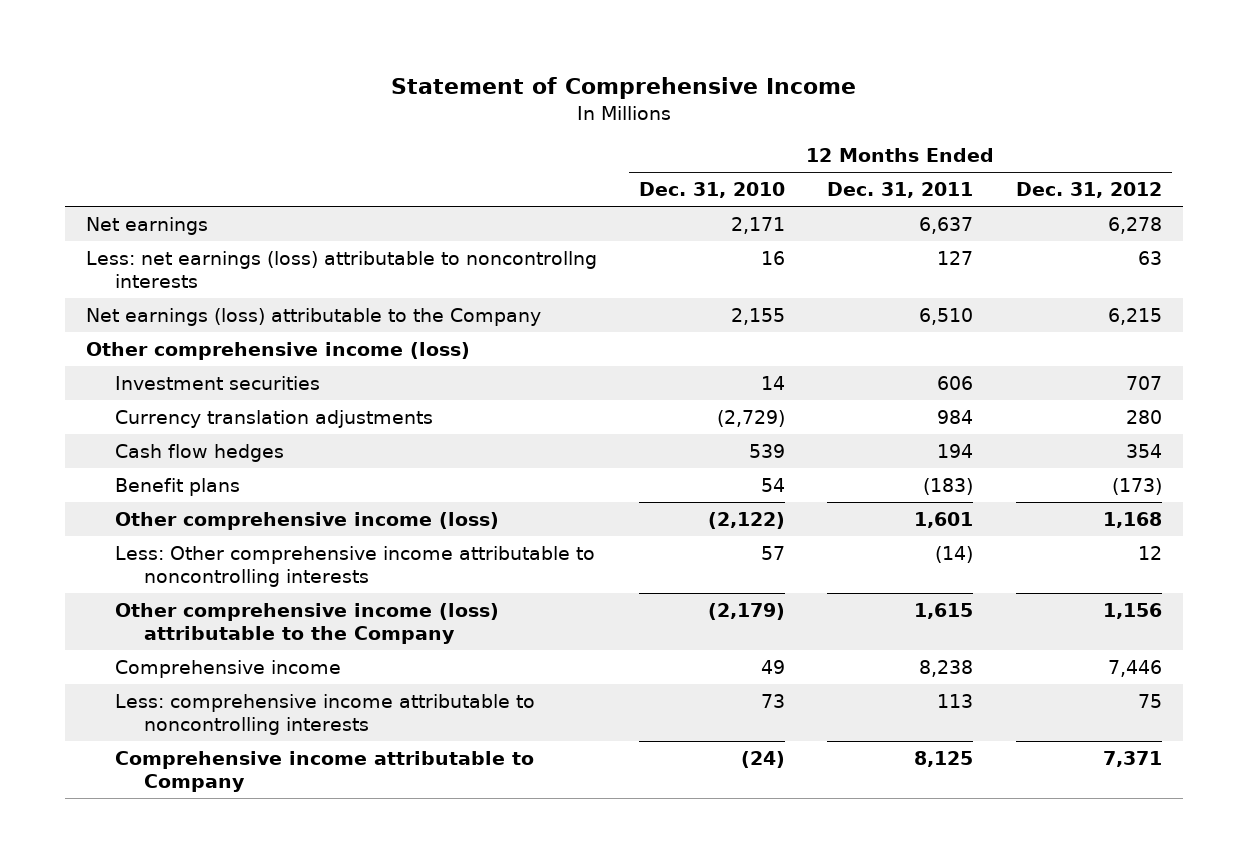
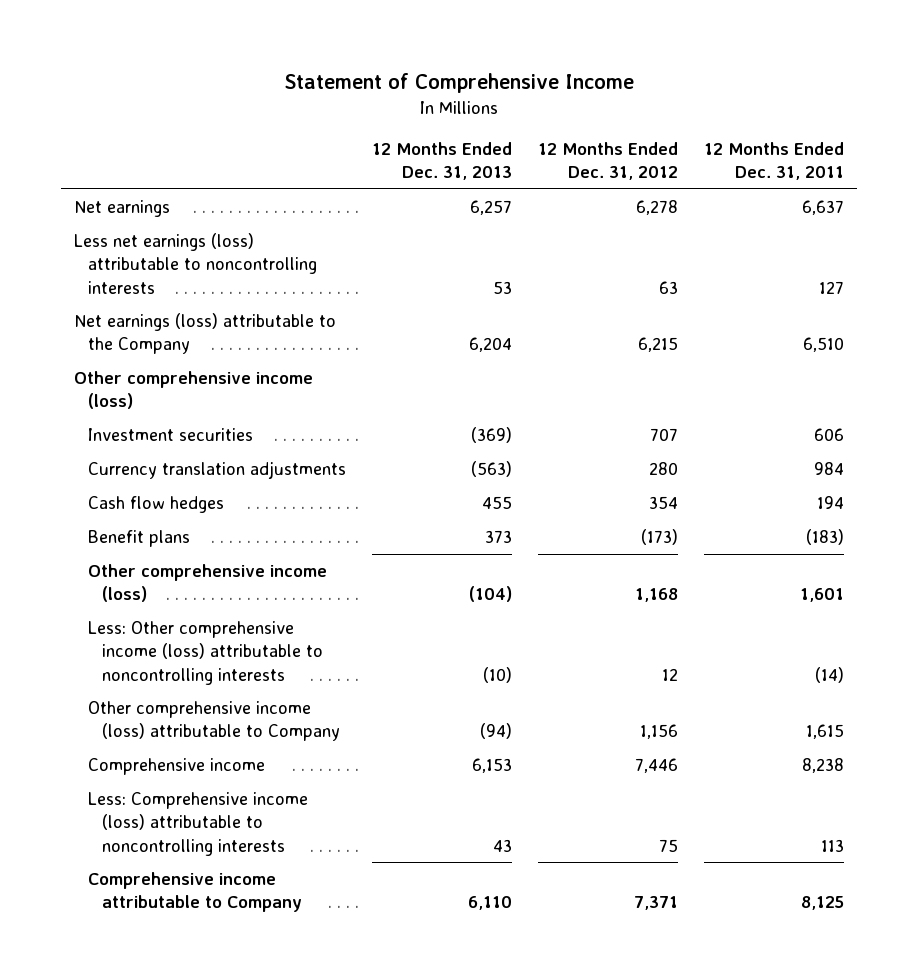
- | 12 Months Ended Dec. 31, 2010 | 12 Months Ended Dec. 31, 2011 | 12 Months Ended Dec. 31, 2012
+ | 12 Months Ended Dec. 31, 2013 | 12 Months Ended Dec. 31, 2012 | 12 Months Ended Dec. 31, 2011
- Less: net earnings (loss) attributable to noncontrollng interests | 16 | 127 | 63
+ Less net earnings (loss) attributable to noncontrolling interests | 53 | 63 | 127
- Less: Other comprehensive income attributable to noncontrolling interests | 57 | (14) | 12
- Other comprehensive income (loss) attributable to the Company | (2,179) | 1,615 | 1,156
+ Less: Other comprehensive income (loss) attributable to noncontrolling interests | (10) | 12 | (14)
+ Other comprehensive income (loss) attributable to Company | (94) | 1,156 | 1,615
- Less: comprehensive income attributable to noncontrolling interests | 73 | 113 | 75
+ Less: Comprehensive income (loss) attributable to noncontrolling interests | 43 | 75 | 113

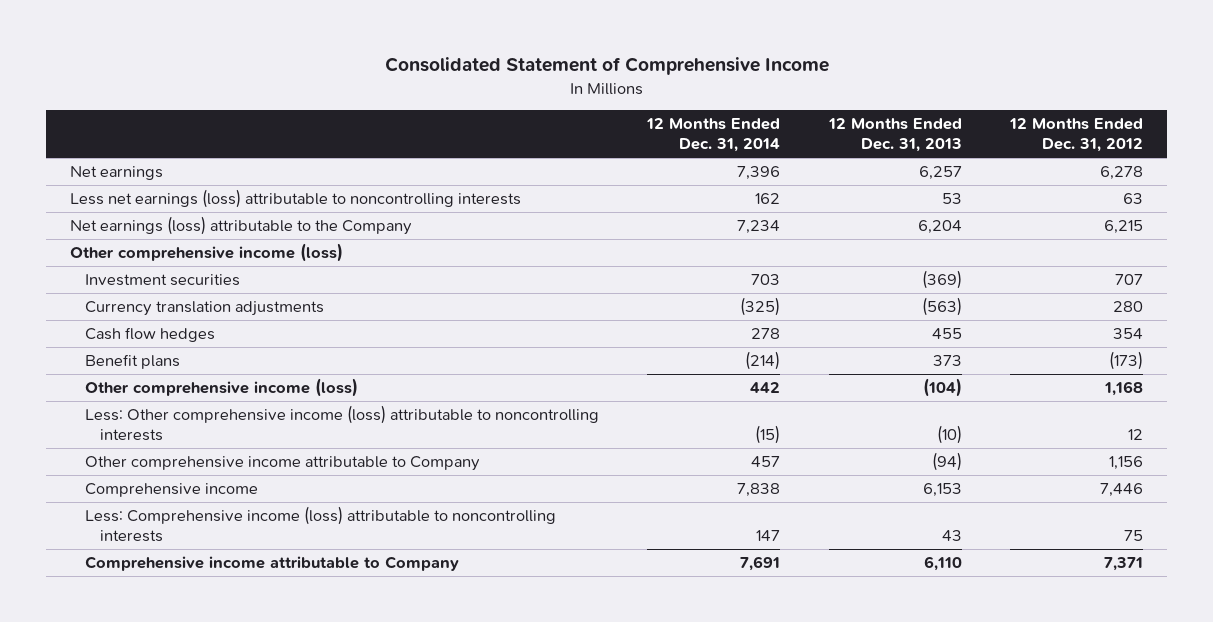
- Statement of Comprehensive Income
+ Consolidated Statement of Comprehensive Income
- | 12 Months Ended Dec. 31, 2013 | 12 Months Ended Dec. 31, 2012 | 12 Months Ended Dec. 31, 2011
+ | 12 Months Ended Dec. 31, 2014 | 12 Months Ended Dec. 31, 2013 | 12 Months Ended Dec. 31, 2012
- Other comprehensive income (loss) attributable to Company | (94) | 1,156 | 1,615
+ Other comprehensive income attributable to Company | 457 | (94) | 1,156

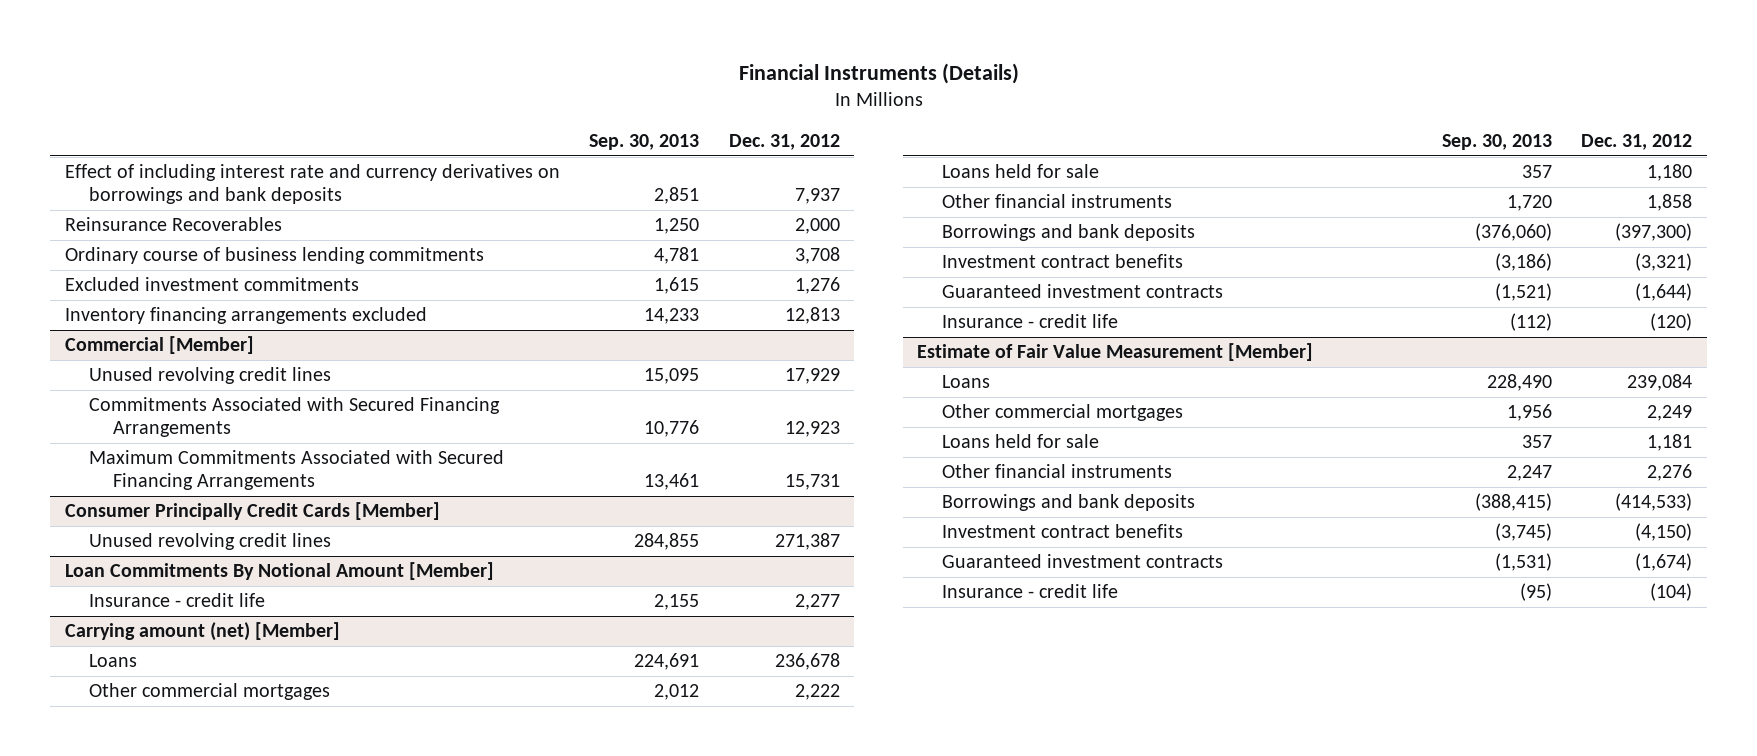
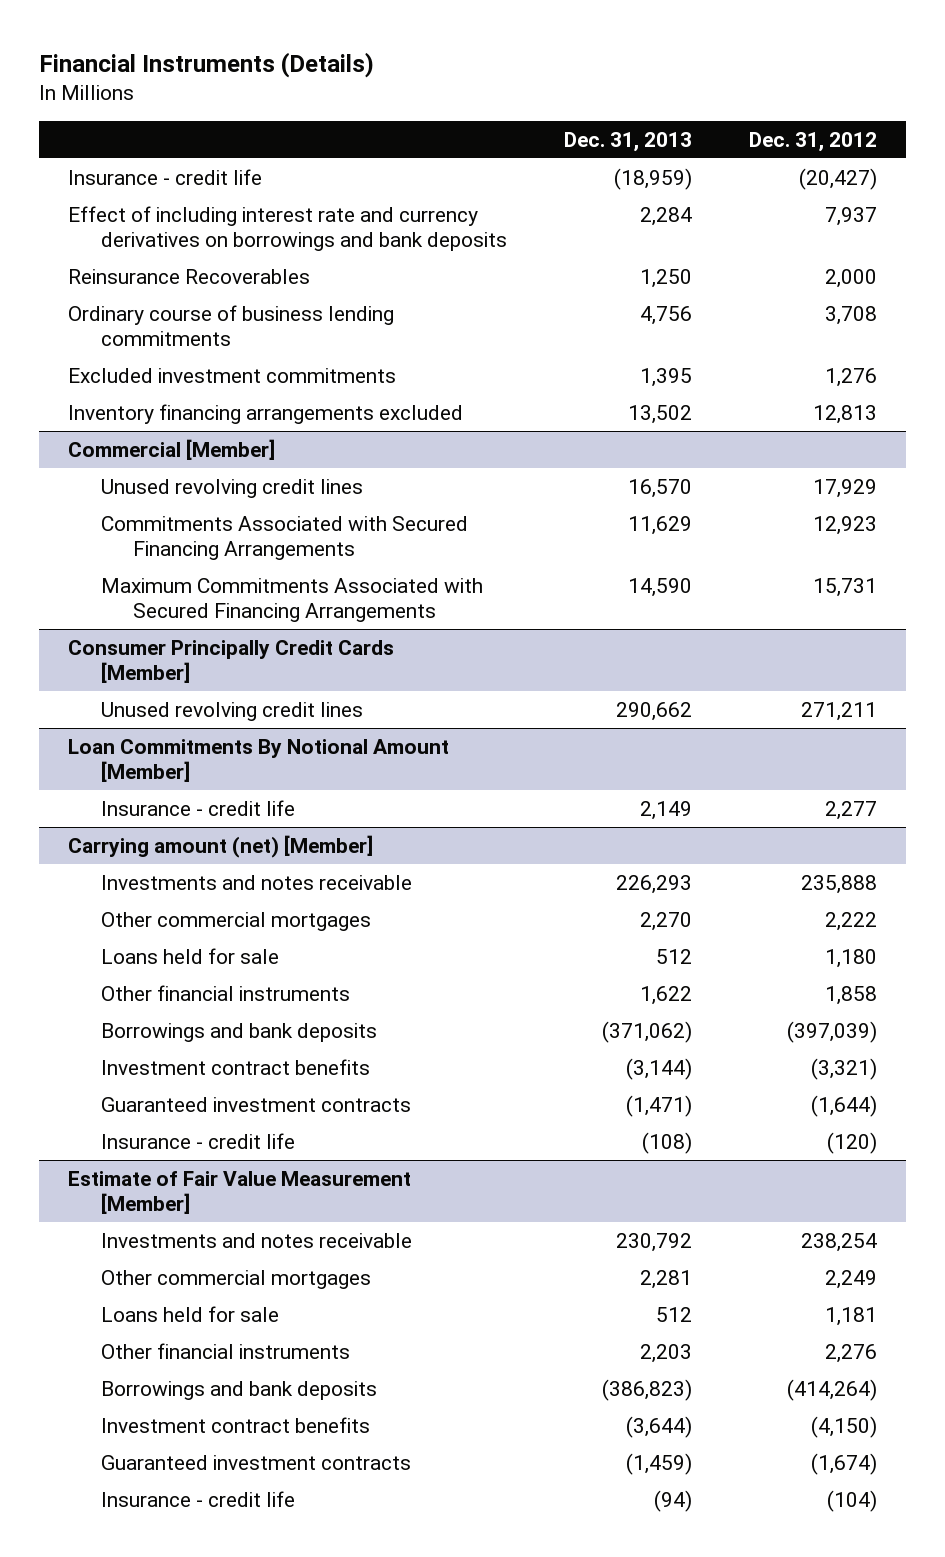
- | Sep. 30, 2013 | Dec. 31, 2012
+ | Dec. 31, 2013 | Dec. 31, 2012
+ Insurance - credit life | (18,959) | (20,427)
@ Consumer Principally Credit Cards [Member]
- Unused revolving credit lines | 284,855 | 271,387
+ Unused revolving credit lines | 290,662 | 271,211
@ Carrying amount (net) [Member]
- Loans | 224,691 | 236,678
+ Investments and notes receivable | 226,293 | 235,888
- Borrowings and bank deposits | (376,060) | (397,300)
+ Borrowings and bank deposits | (371,062) | (397,039)
@ Estimate of Fair Value Measurement [Member]
- Loans | 228,490 | 239,084
+ Investments and notes receivable | 230,792 | 238,254
- Borrowings and bank deposits | (388,415) | (414,533)
+ Borrowings and bank deposits | (386,823) | (414,264)

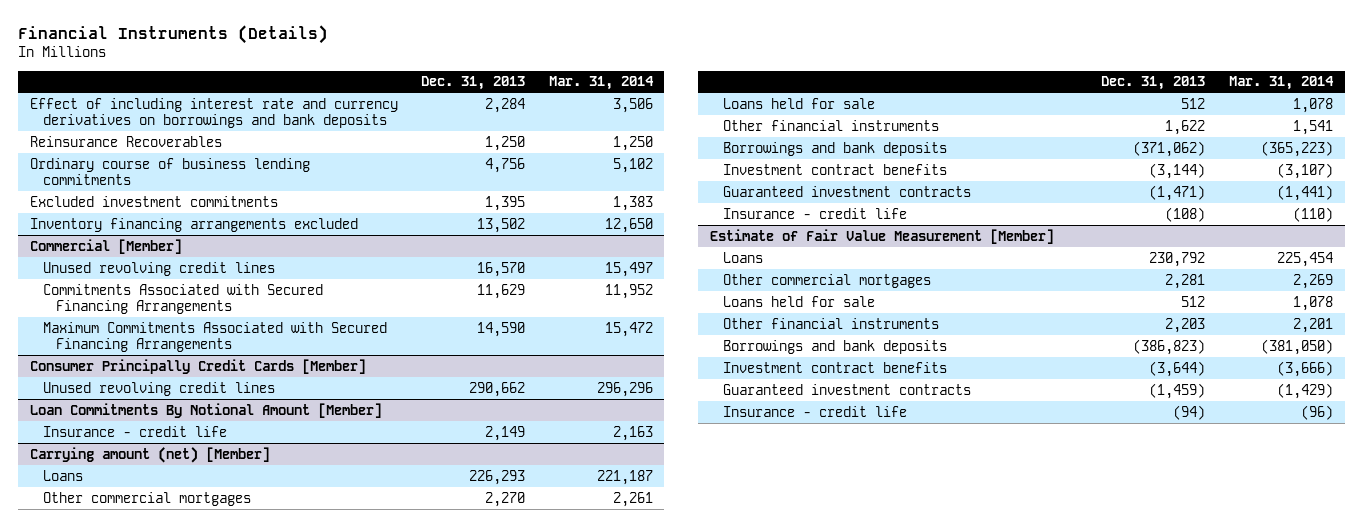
- | Dec. 31, 2013 | Dec. 31, 2012
+ | Dec. 31, 2013 | Mar. 31, 2014
- Insurance - credit life | (18,959) | (20,427)
@ Carrying amount (net) [Member]
- Investments and notes receivable | 226,293 | 235,888
+ Loans | 226,293 | 221,187
@ Estimate of Fair Value Measurement [Member]
- Investments and notes receivable | 230,792 | 238,254
+ Loans | 230,792 | 225,454

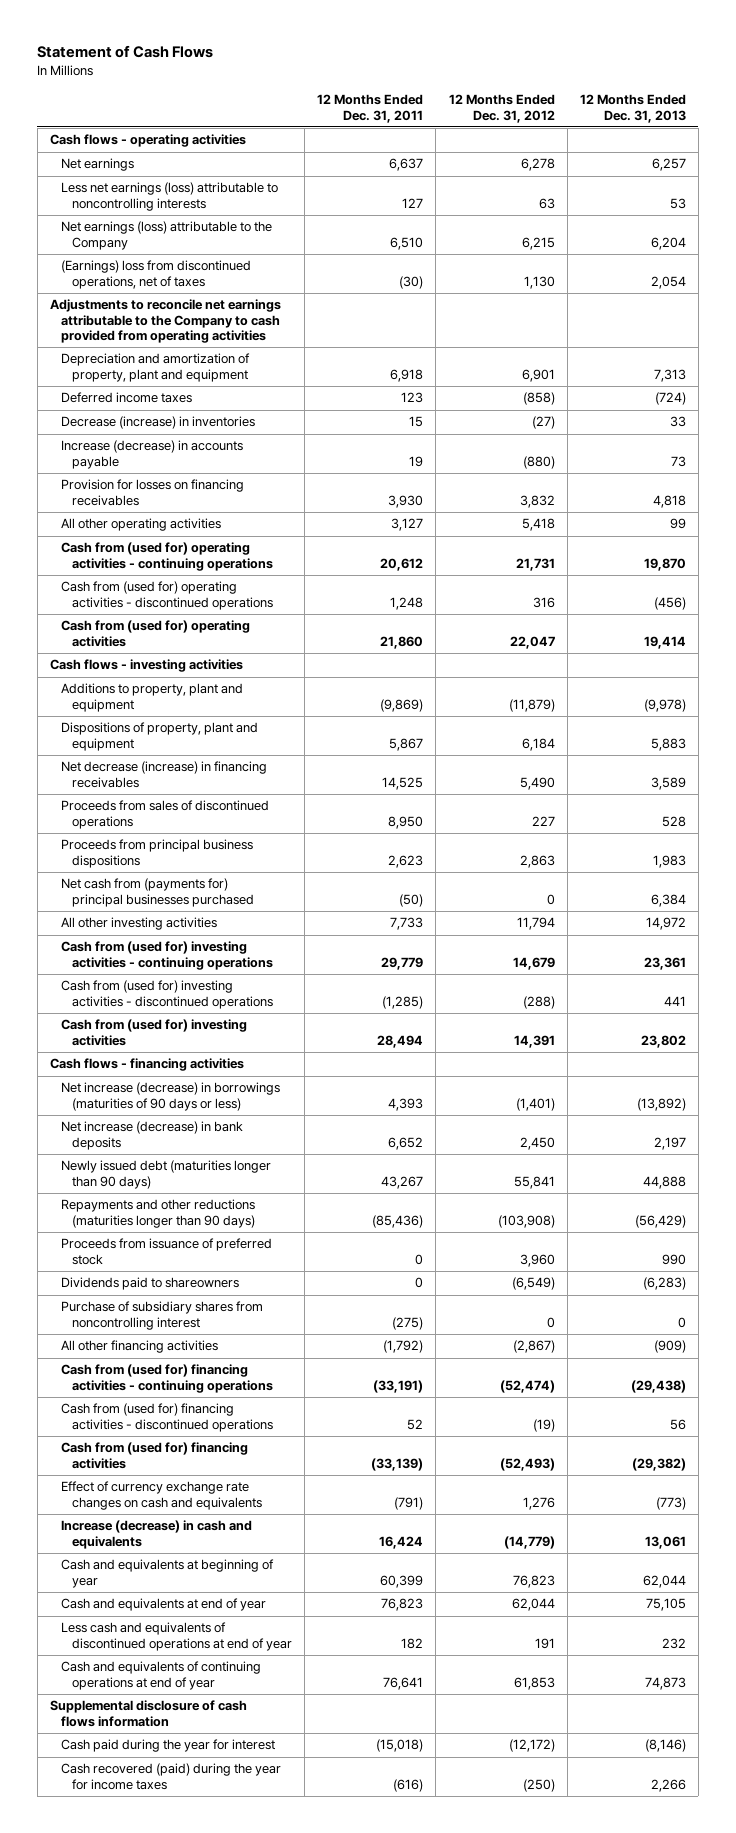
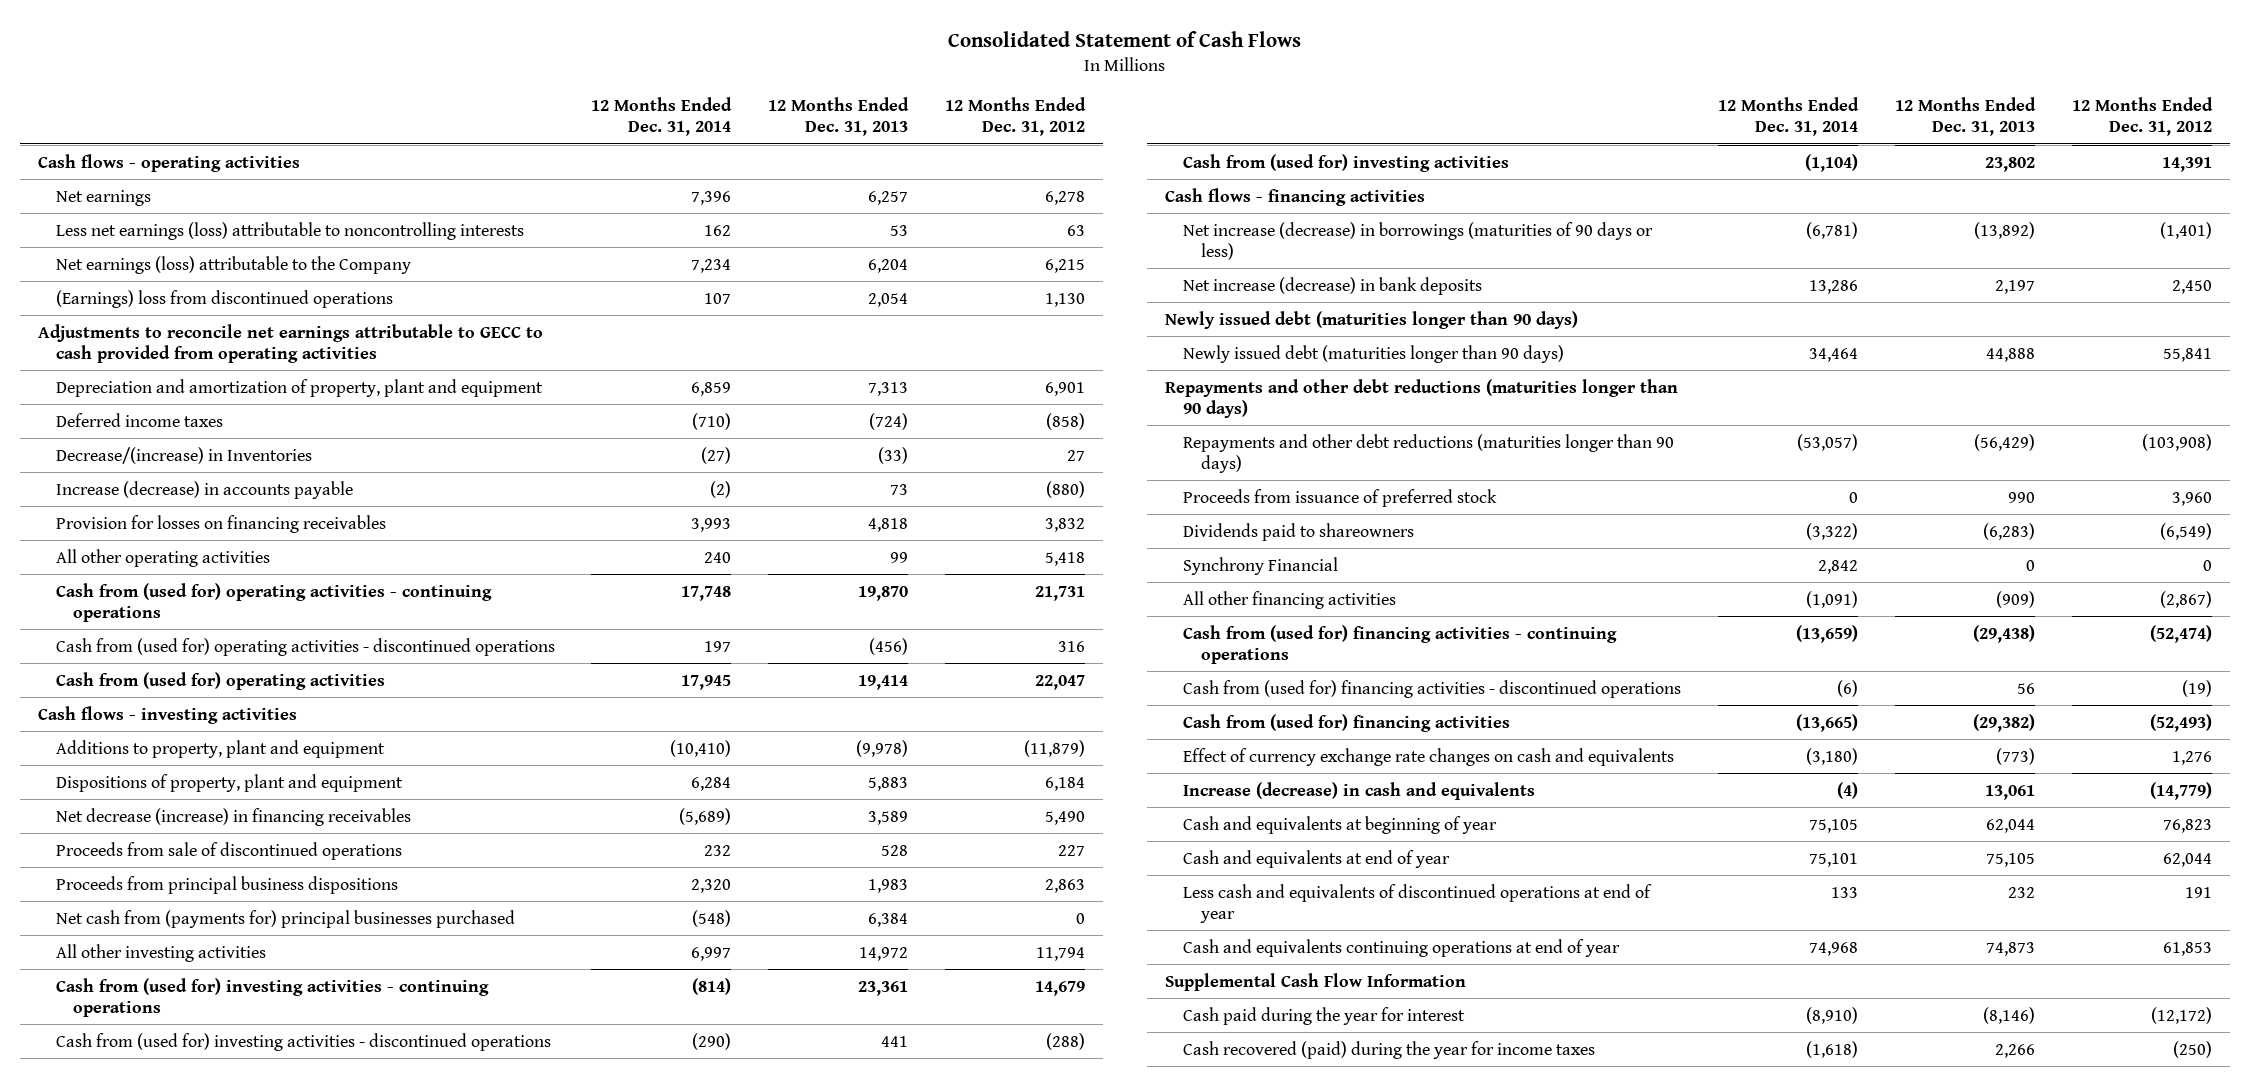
- Statement of Cash Flows
+ Consolidated Statement of Cash Flows
- | 12 Months Ended Dec. 31, 2011 | 12 Months Ended Dec. 31, 2012 | 12 Months Ended Dec. 31, 2013
+ | 12 Months Ended Dec. 31, 2014 | 12 Months Ended Dec. 31, 2013 | 12 Months Ended Dec. 31, 2012
- (Earnings) loss from discontinued operations, net of taxes | (30) | 1,130 | 2,054
- Adjustments to reconcile net earnings attributable to the Company to cash provided from operating activities
+ (Earnings) loss from discontinued operations | 107 | 2,054 | 1,130
+ Adjustments to reconcile net earnings attributable to GECC to cash provided from operating activities
- Decrease (increase) in inventories | 15 | (27) | 33
+ Decrease/(increase) in Inventories | (27) | (33) | 27
- Proceeds from sales of discontinued operations | 8,950 | 227 | 528
+ Proceeds from sale of discontinued operations | 232 | 528 | 227
+ Newly issued debt (maturities longer than 90 days)
- Repayments and other reductions (maturities longer than 90 days) | (85,436) | (103,908) | (56,429)
+ Repayments and other debt reductions (maturities longer than 90 days)
+ Repayments and other debt reductions (maturities longer than 90 days) | (53,057) | (56,429) | (103,908)
- Purchase of subsidiary shares from noncontrolling interest | (275) | 0 | 0
+ Synchrony Financial | 2,842 | 0 | 0
- Cash and equivalents of continuing operations at end of year | 76,641 | 61,853 | 74,873
- Supplemental disclosure of cash flows information
+ Cash and equivalents continuing operations at end of year | 74,968 | 74,873 | 61,853
+ Supplemental Cash Flow Information

